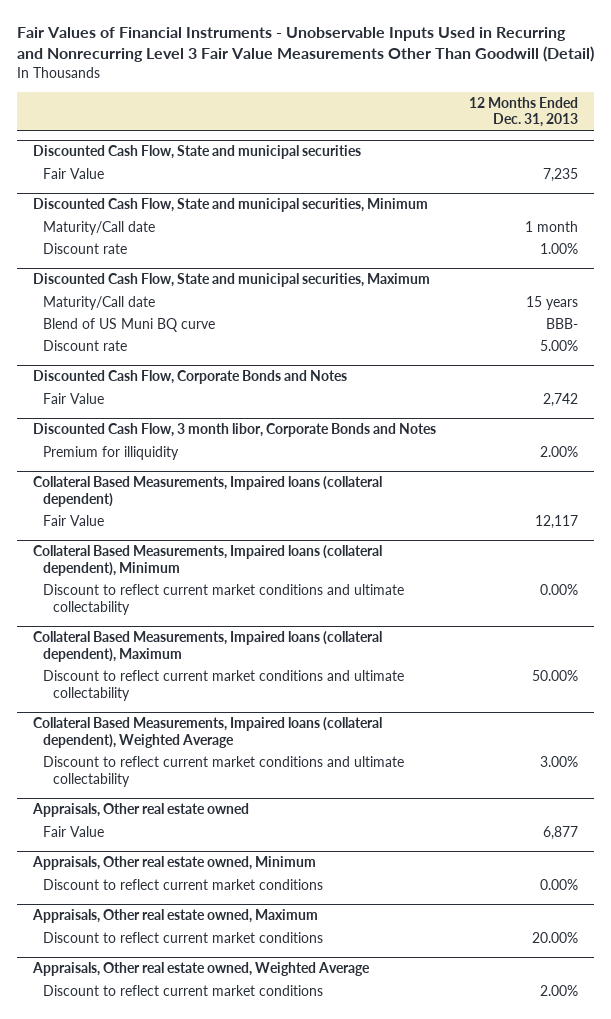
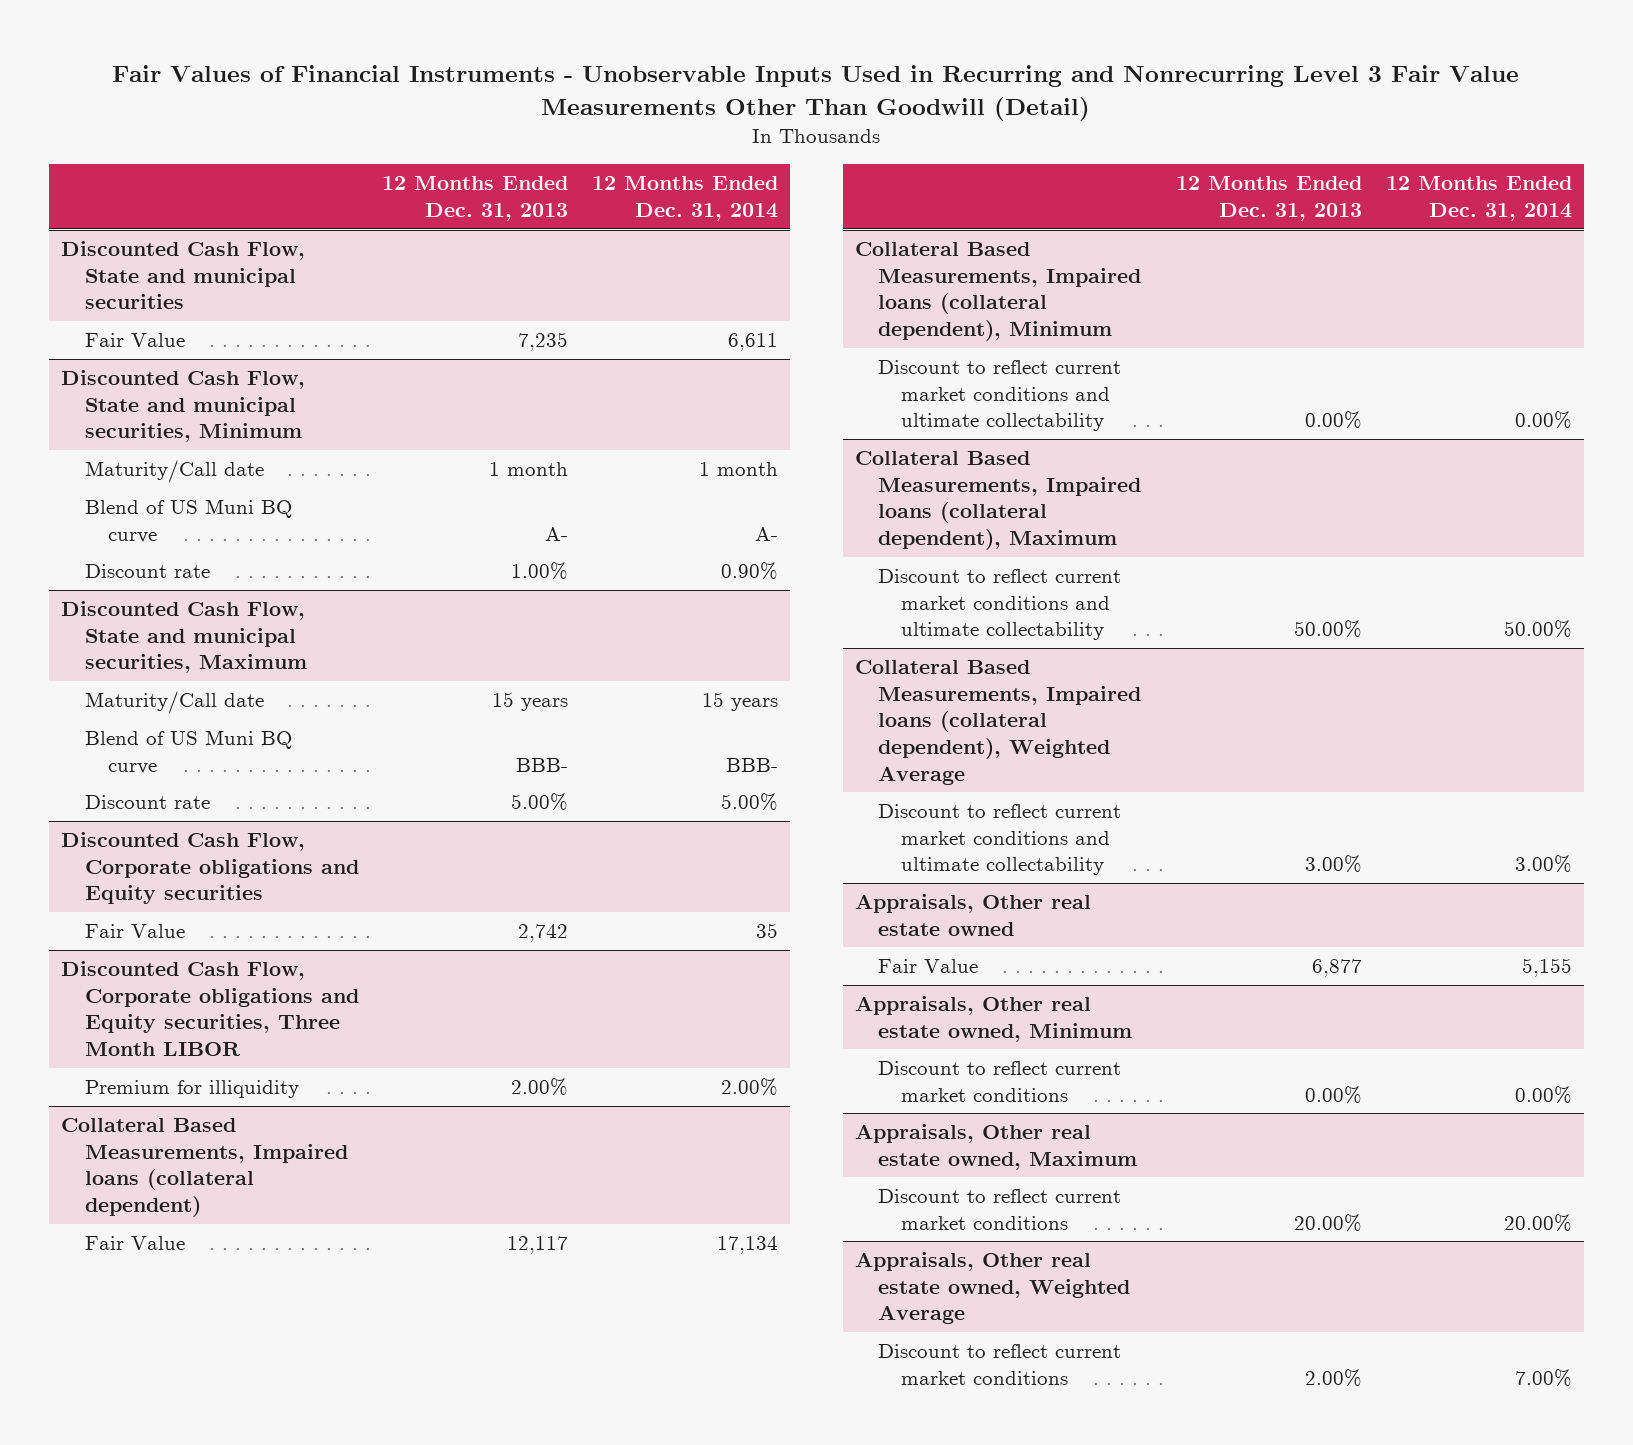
- | 12 Months Ended Dec. 31, 2013
+ | 12 Months Ended Dec. 31, 2013 | 12 Months Ended Dec. 31, 2014
@ Discounted Cash Flow, State and municipal securities, Minimum
+ Blend of US Muni BQ curve | A- | A-
- Discounted Cash Flow, Corporate Bonds and Notes
+ Discounted Cash Flow, Corporate obligations and Equity securities
- Discounted Cash Flow, 3 month libor, Corporate Bonds and Notes
+ Discounted Cash Flow, Corporate obligations and Equity securities, Three Month LIBOR

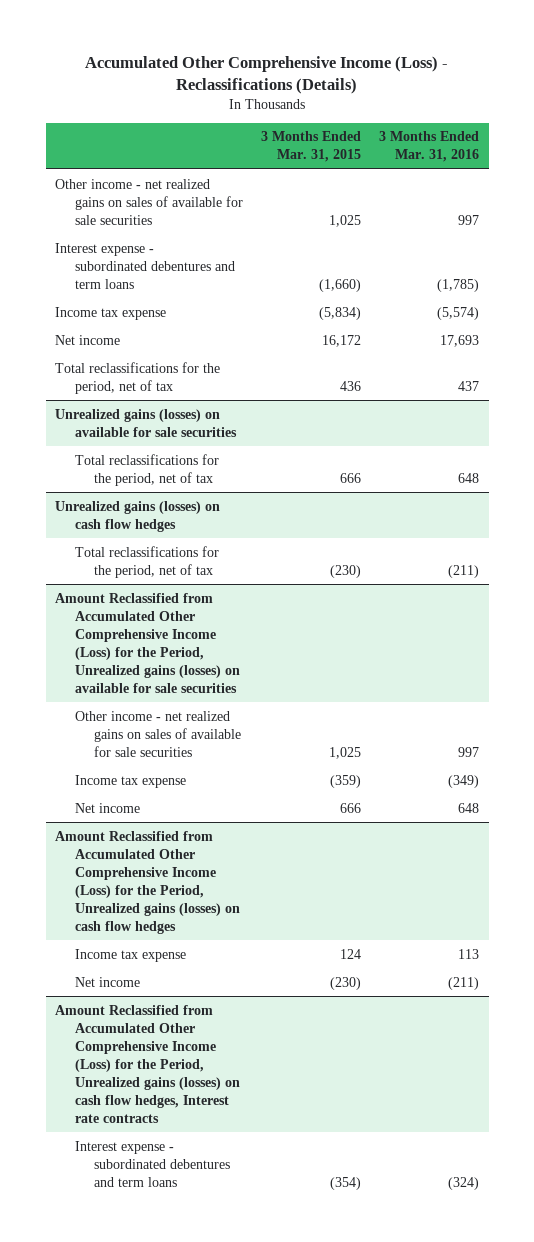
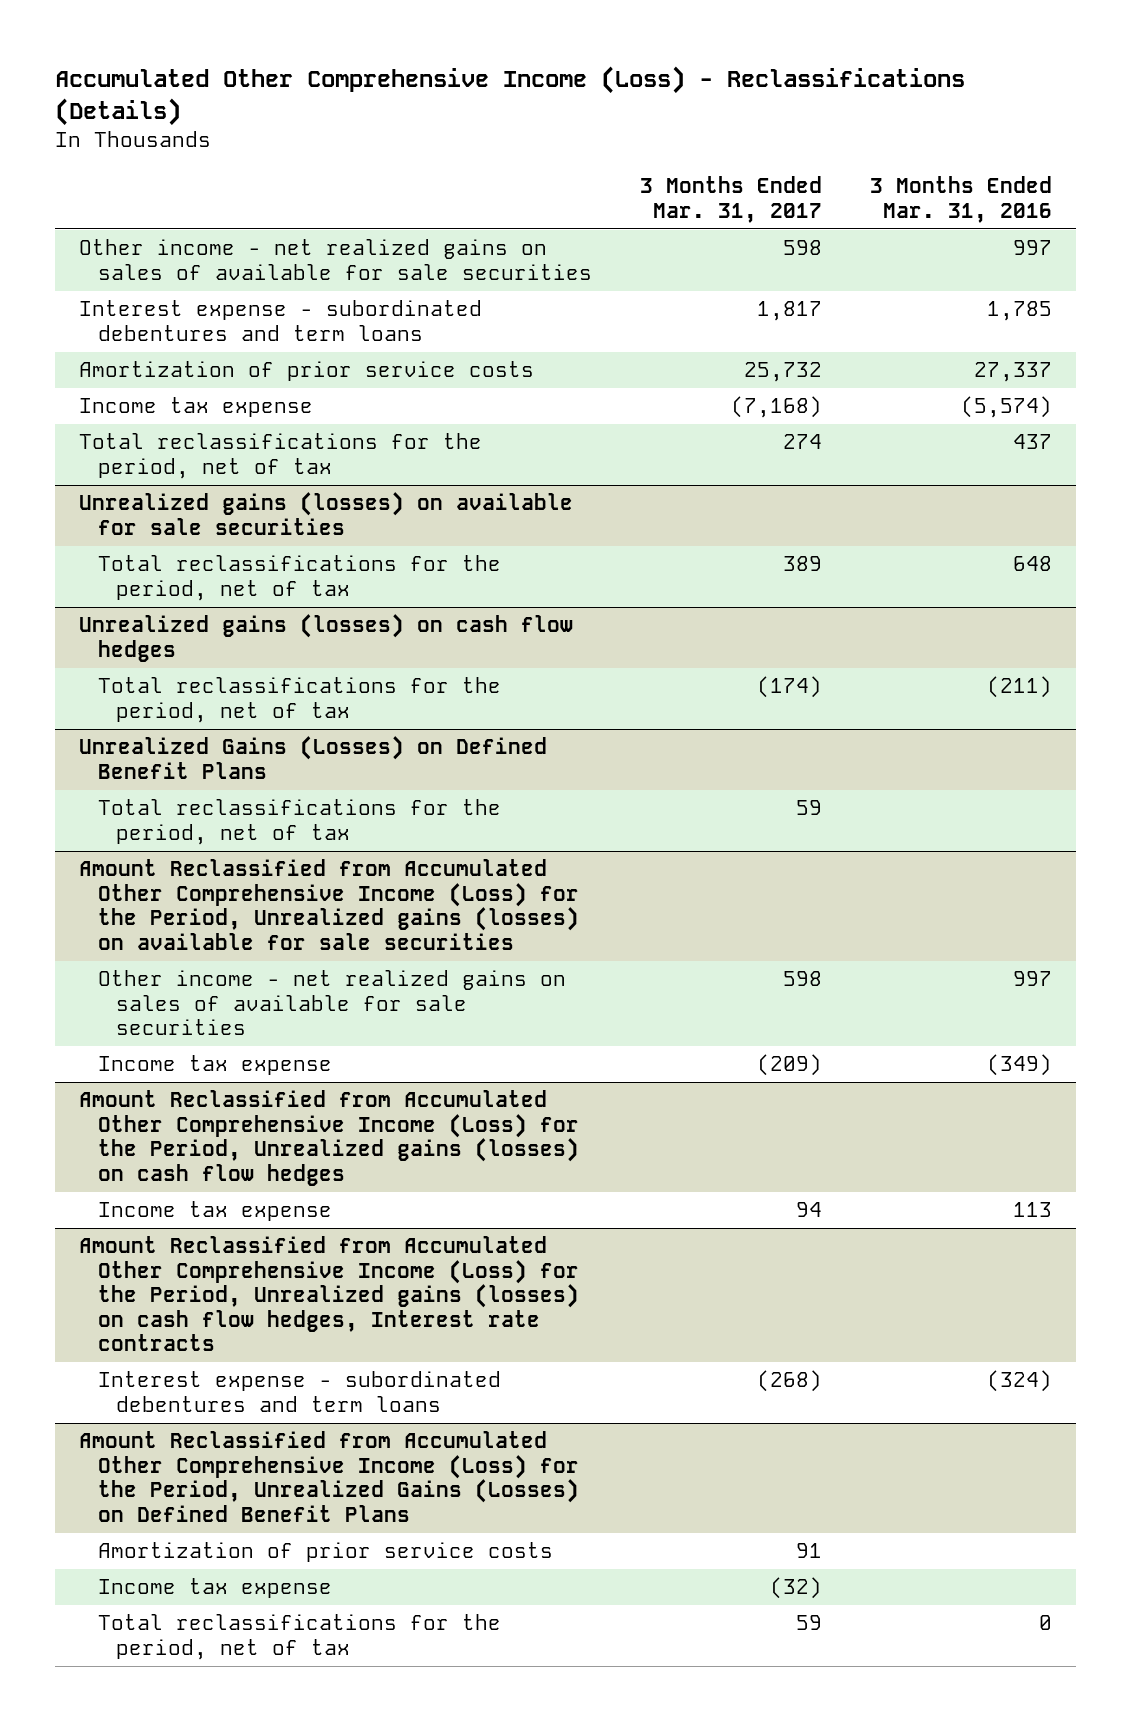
- | 3 Months Ended Mar. 31, 2015 | 3 Months Ended Mar. 31, 2016
+ | 3 Months Ended Mar. 31, 2017 | 3 Months Ended Mar. 31, 2016
- Interest expense - subordinated debentures and term loans | (1,660) | (1,785)
+ Interest expense - subordinated debentures and term loans | 1,817 | 1,785
+ Amortization of prior service costs | 25,732 | 27,337
- Net income | 16,172 | 17,693
+ Unrealized Gains (Losses) on Defined Benefit Plans
+ Total reclassifications for the period, net of tax | 59 |
@ Amount Reclassified from Accumulated Other Comprehensive Income (Loss) for the Period, Unrealized gains (losses) on available for sale securities
- Net income | 666 | 648
@ Amount Reclassified from Accumulated Other Comprehensive Income (Loss) for the Period, Unrealized gains (losses) on cash flow hedges
- Net income | (230) | (211)
+ Amount Reclassified from Accumulated Other Comprehensive Income (Loss) for the Period, Unrealized Gains (Losses) on Defined Benefit Plans
+ Amortization of prior service costs | 91 |
+ Income tax expense | (32) |
+ Total reclassifications for the period, net of tax | 59 | 0

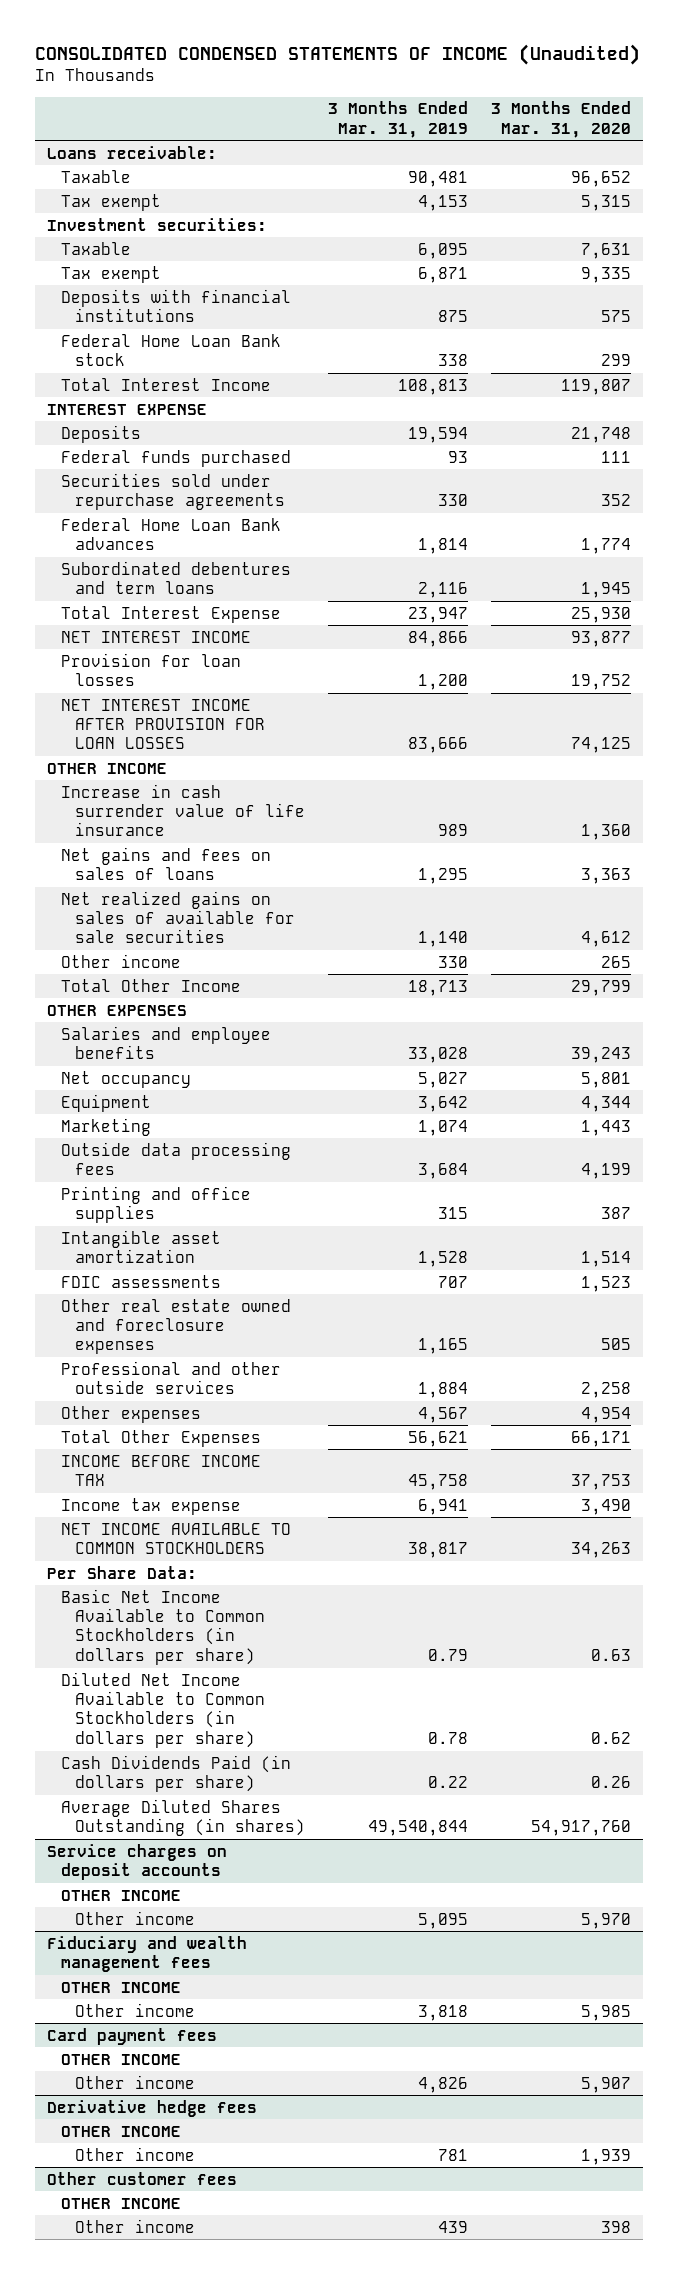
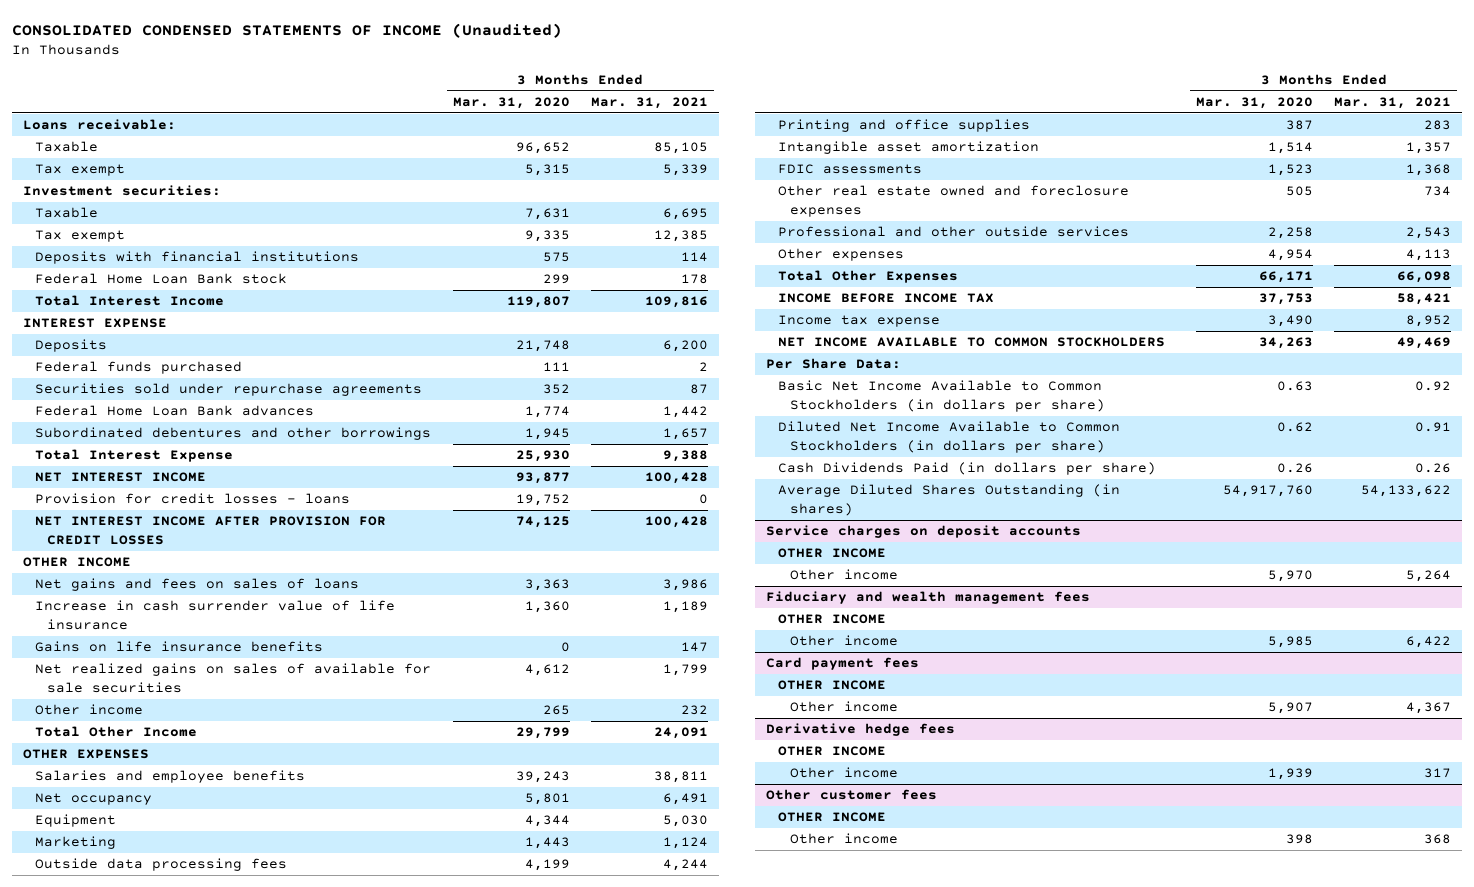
- | 3 Months Ended Mar. 31, 2019 | 3 Months Ended Mar. 31, 2020
+ | 3 Months Ended Mar. 31, 2020 | 3 Months Ended Mar. 31, 2021
- Subordinated debentures and term loans | 2,116 | 1,945
+ Subordinated debentures and other borrowings | 1,945 | 1,657
- Provision for loan losses | 1,200 | 19,752
- NET INTEREST INCOME AFTER PROVISION FOR LOAN LOSSES | 83,666 | 74,125
+ Provision for credit losses - loans | 19,752 | 0
+ NET INTEREST INCOME AFTER PROVISION FOR CREDIT LOSSES | 74,125 | 100,428
moved down: Increase in cash surrender value of life insurance | 1,360 | 1,189
+ Gains on life insurance benefits | 0 | 147

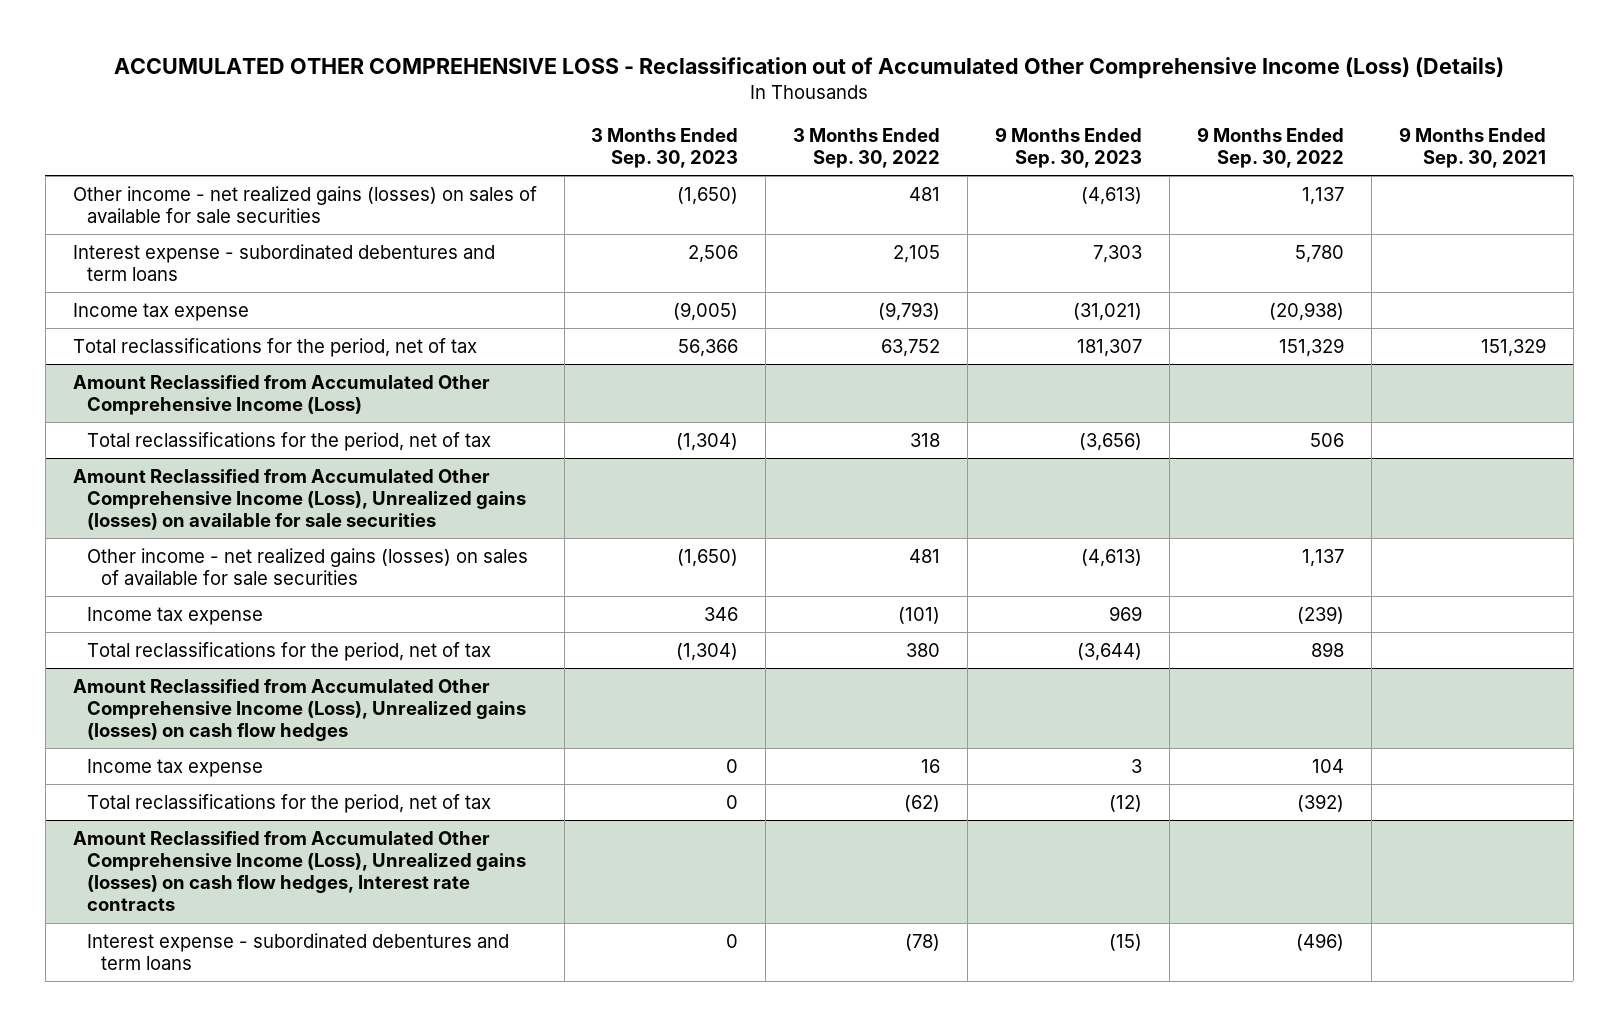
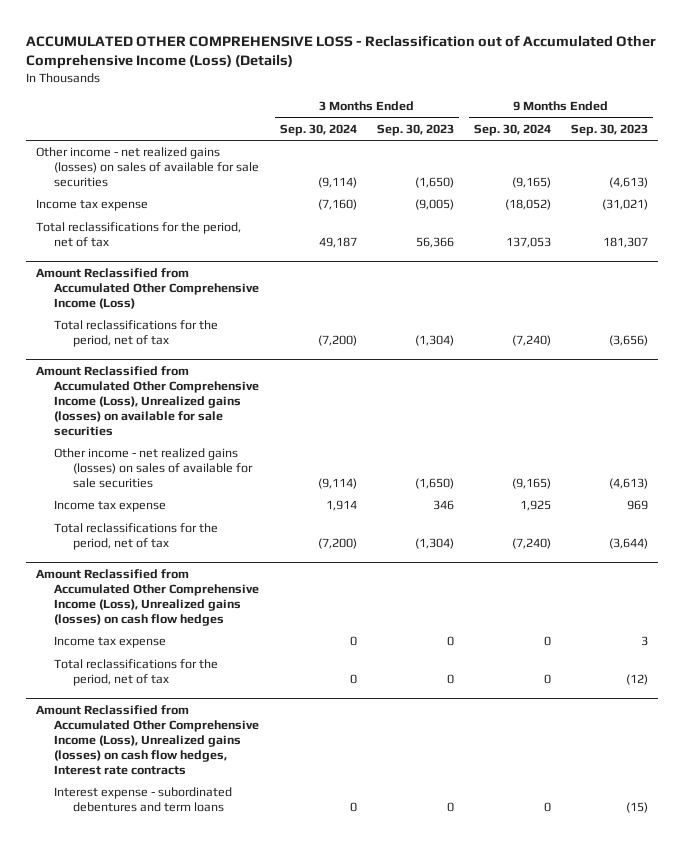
- | 3 Months Ended Sep. 30, 2023 | 3 Months Ended Sep. 30, 2022 | 9 Months Ended Sep. 30, 2023 | 9 Months Ended Sep. 30, 2022 | 9 Months Ended Sep. 30, 2021
+ | 3 Months Ended Sep. 30, 2024 | 3 Months Ended Sep. 30, 2023 | 9 Months Ended Sep. 30, 2024 | 9 Months Ended Sep. 30, 2023
- Interest expense - subordinated debentures and term loans | 2,506 | 2,105 | 7,303 | 5,780 |

